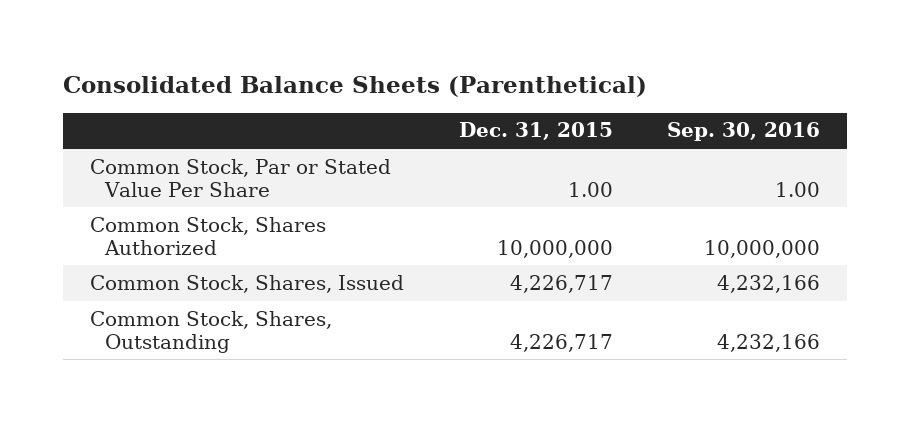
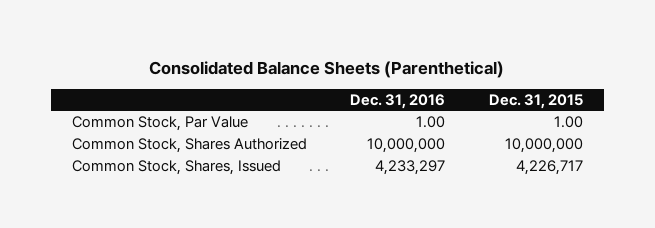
- | Dec. 31, 2015 | Sep. 30, 2016
+ | Dec. 31, 2016 | Dec. 31, 2015
- Common Stock, Par or Stated Value Per Share | 1.00 | 1.00
+ Common Stock, Par Value | 1.00 | 1.00
- Common Stock, Shares, Outstanding | 4,226,717 | 4,232,166

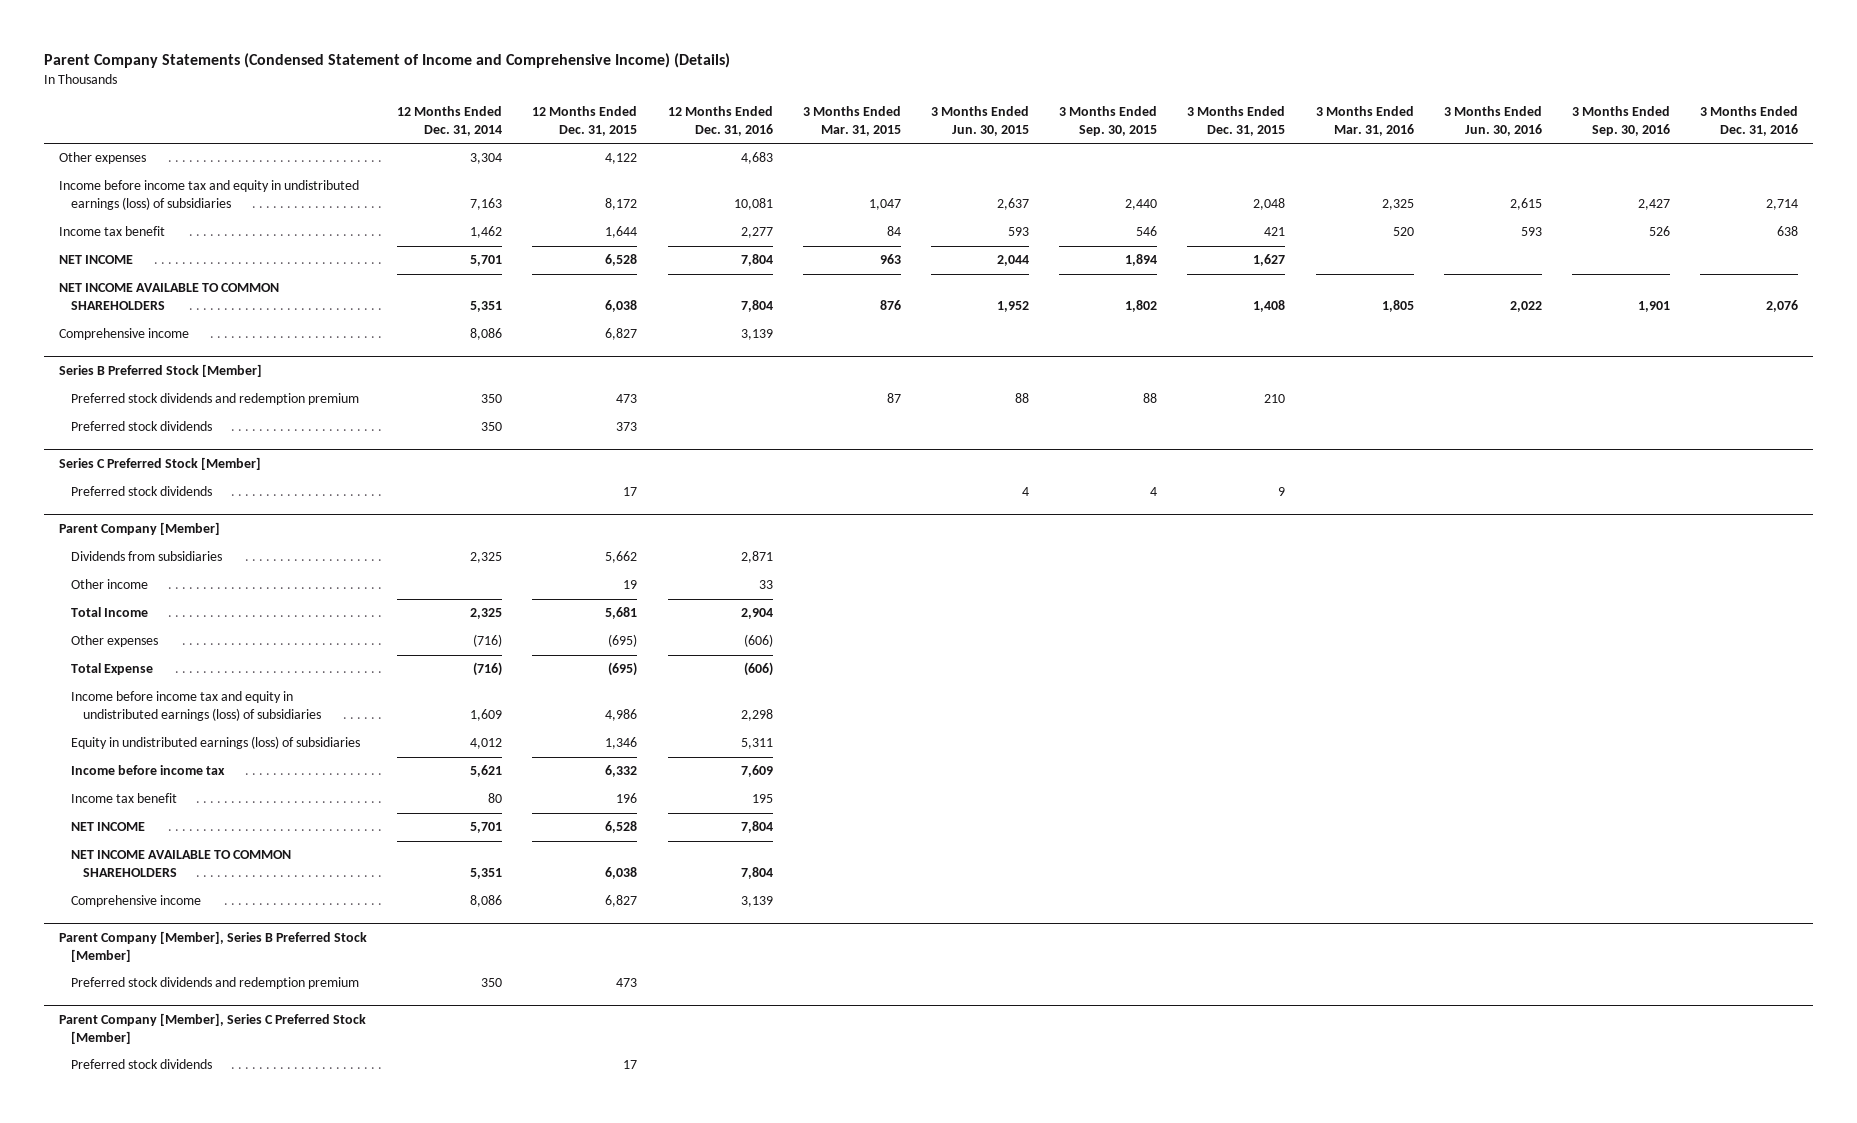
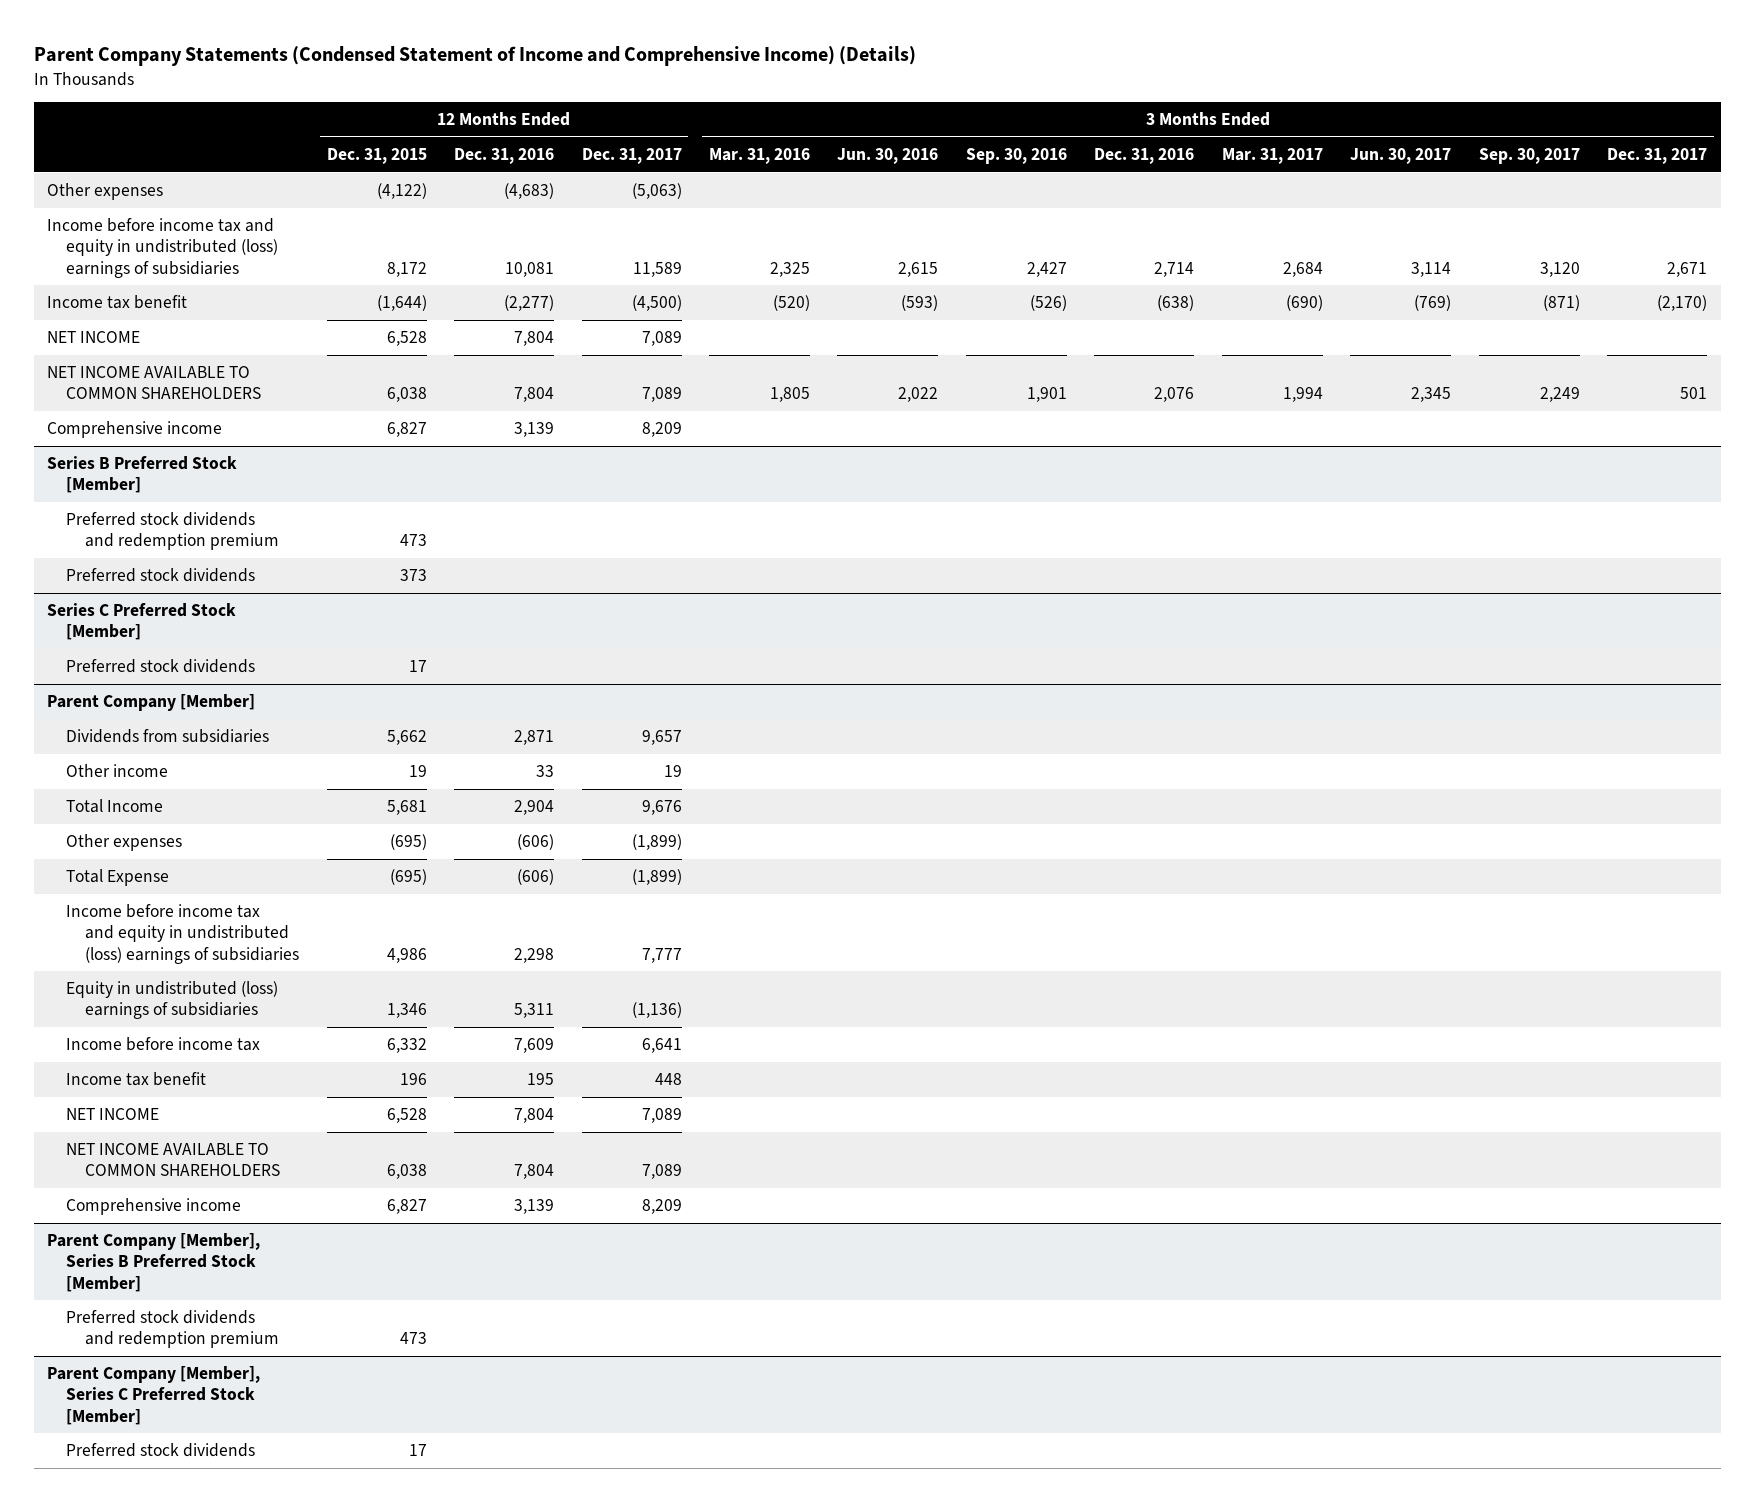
- | 12 Months Ended Dec. 31, 2014 | 12 Months Ended Dec. 31, 2015 | 12 Months Ended Dec. 31, 2016 | 3 Months Ended Mar. 31, 2015 | 3 Months Ended Jun. 30, 2015 | 3 Months Ended Sep. 30, 2015 | 3 Months Ended Dec. 31, 2015 | 3 Months Ended Mar. 31, 2016 | 3 Months Ended Jun. 30, 2016 | 3 Months Ended Sep. 30, 2016 | 3 Months Ended Dec. 31, 2016
+ | 12 Months Ended Dec. 31, 2015 | 12 Months Ended Dec. 31, 2016 | 12 Months Ended Dec. 31, 2017 | 3 Months Ended Mar. 31, 2016 | 3 Months Ended Jun. 30, 2016 | 3 Months Ended Sep. 30, 2016 | 3 Months Ended Dec. 31, 2016 | 3 Months Ended Mar. 31, 2017 | 3 Months Ended Jun. 30, 2017 | 3 Months Ended Sep. 30, 2017 | 3 Months Ended Dec. 31, 2017
- Other expenses | 3,304 | 4,122 | 4,683 | | | | | | | |
- Income before income tax and equity in undistributed earnings (loss) of subsidiaries | 7,163 | 8,172 | 10,081 | 1,047 | 2,637 | 2,440 | 2,048 | 2,325 | 2,615 | 2,427 | 2,714
- Income tax benefit | 1,462 | 1,644 | 2,277 | 84 | 593 | 546 | 421 | 520 | 593 | 526 | 638
+ Other expenses | (4,122) | (4,683) | (5,063) | | | | | | | |
+ Income before income tax and equity in undistributed (loss) earnings of subsidiaries | 8,172 | 10,081 | 11,589 | 2,325 | 2,615 | 2,427 | 2,714 | 2,684 | 3,114 | 3,120 | 2,671
+ Income tax benefit | (1,644) | (2,277) | (4,500) | (520) | (593) | (526) | (638) | (690) | (769) | (871) | (2,170)
@ Parent Company [Member]
- Income before income tax and equity in undistributed earnings (loss) of subsidiaries | 1,609 | 4,986 | 2,298 | | | | | | | |
- Equity in undistributed earnings (loss) of subsidiaries | 4,012 | 1,346 | 5,311 | | | | | | | |
+ Income before income tax and equity in undistributed (loss) earnings of subsidiaries | 4,986 | 2,298 | 7,777 | | | | | | | |
+ Equity in undistributed (loss) earnings of subsidiaries | 1,346 | 5,311 | (1,136) | | | | | | | |

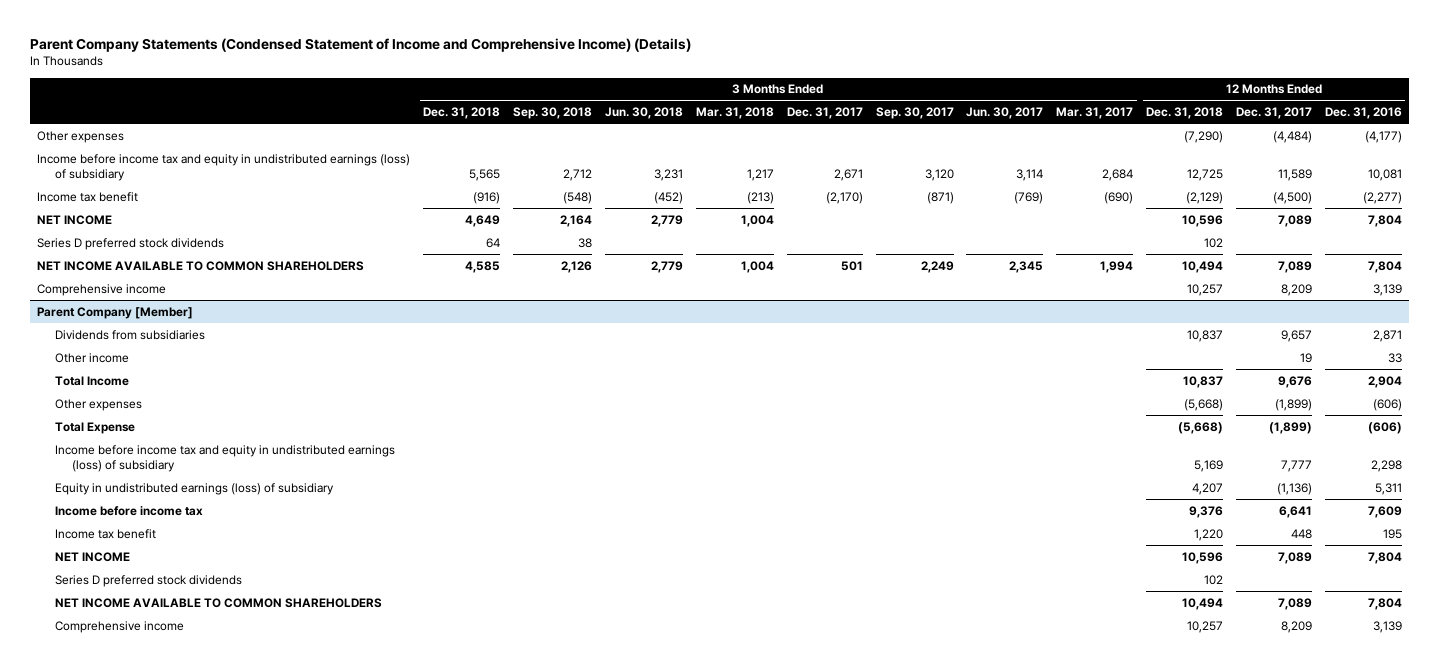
- | 12 Months Ended Dec. 31, 2015 | 12 Months Ended Dec. 31, 2016 | 12 Months Ended Dec. 31, 2017 | 3 Months Ended Mar. 31, 2016 | 3 Months Ended Jun. 30, 2016 | 3 Months Ended Sep. 30, 2016 | 3 Months Ended Dec. 31, 2016 | 3 Months Ended Mar. 31, 2017 | 3 Months Ended Jun. 30, 2017 | 3 Months Ended Sep. 30, 2017 | 3 Months Ended Dec. 31, 2017
+ | 3 Months Ended Dec. 31, 2018 | 3 Months Ended Sep. 30, 2018 | 3 Months Ended Jun. 30, 2018 | 3 Months Ended Mar. 31, 2018 | 3 Months Ended Dec. 31, 2017 | 3 Months Ended Sep. 30, 2017 | 3 Months Ended Jun. 30, 2017 | 3 Months Ended Mar. 31, 2017 | 12 Months Ended Dec. 31, 2018 | 12 Months Ended Dec. 31, 2017 | 12 Months Ended Dec. 31, 2016
- Other expenses | (4,122) | (4,683) | (5,063) | | | | | | | |
- Income before income tax and equity in undistributed (loss) earnings of subsidiaries | 8,172 | 10,081 | 11,589 | 2,325 | 2,615 | 2,427 | 2,714 | 2,684 | 3,114 | 3,120 | 2,671
+ Other expenses | | | | | | | | | (7,290) | (4,484) | (4,177)
+ Income before income tax and equity in undistributed earnings (loss) of subsidiary | 5,565 | 2,712 | 3,231 | 1,217 | 2,671 | 3,120 | 3,114 | 2,684 | 12,725 | 11,589 | 10,081
+ Series D preferred stock dividends | 64 | 38 | | | | | | | 102 | |
- Series B Preferred Stock [Member]
- Preferred stock dividends and redemption premium | 473 | | | | | | | | | |
- Preferred stock dividends | 373 | | | | | | | | | |
- Series C Preferred Stock [Member]
- Preferred stock dividends | 17 | | | | | | | | | |
@ Parent Company [Member]
- Income before income tax and equity in undistributed (loss) earnings of subsidiaries | 4,986 | 2,298 | 7,777 | | | | | | | |
- Equity in undistributed (loss) earnings of subsidiaries | 1,346 | 5,311 | (1,136) | | | | | | | |
+ Income before income tax and equity in undistributed earnings (loss) of subsidiary | | | | | | | | | 5,169 | 7,777 | 2,298
+ Equity in undistributed earnings (loss) of subsidiary | | | | | | | | | 4,207 | (1,136) | 5,311
+ Series D preferred stock dividends | | | | | | | | | 102 | |
- Parent Company [Member], Series B Preferred Stock [Member]
- Preferred stock dividends and redemption premium | 473 | | | | | | | | | |
- Parent Company [Member], Series C Preferred Stock [Member]
- Preferred stock dividends | 17 | | | | | | | | | |

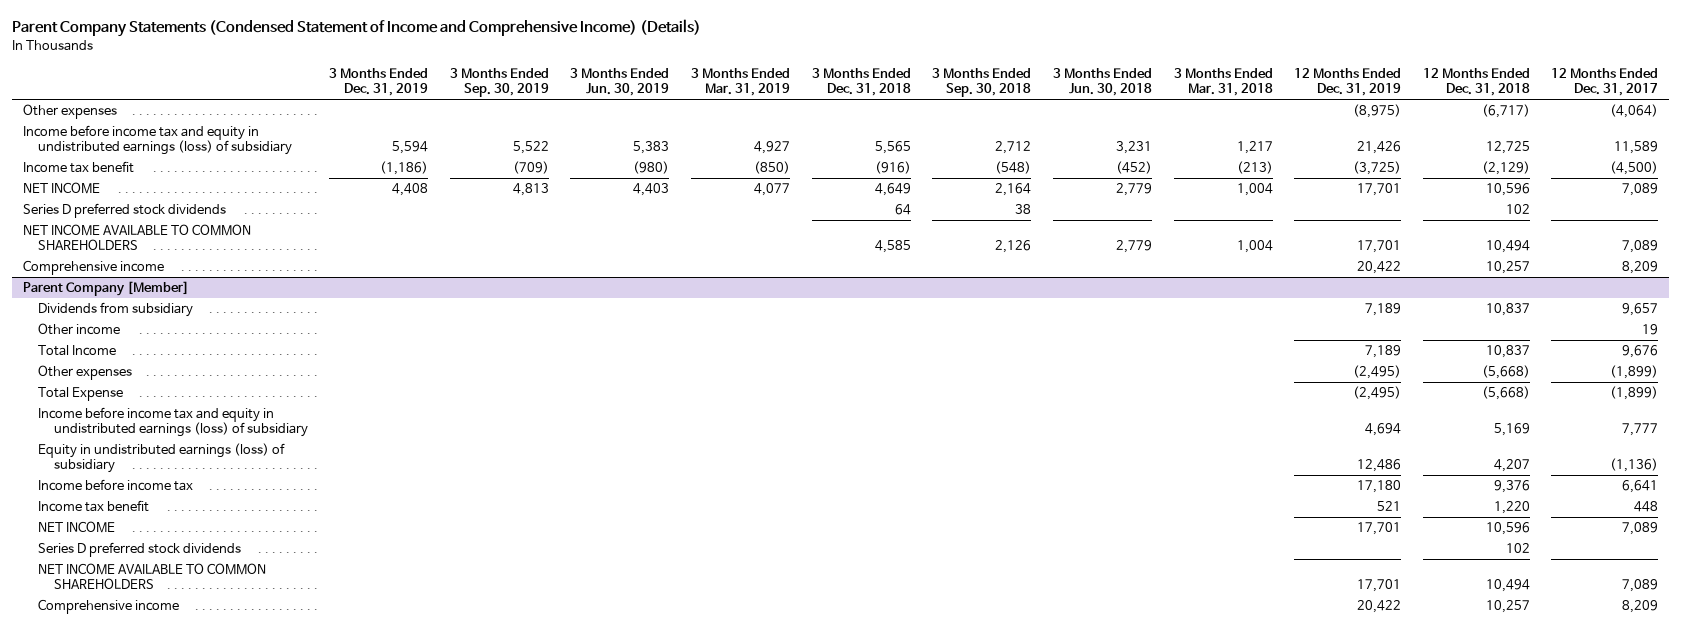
- | 3 Months Ended Dec. 31, 2018 | 3 Months Ended Sep. 30, 2018 | 3 Months Ended Jun. 30, 2018 | 3 Months Ended Mar. 31, 2018 | 3 Months Ended Dec. 31, 2017 | 3 Months Ended Sep. 30, 2017 | 3 Months Ended Jun. 30, 2017 | 3 Months Ended Mar. 31, 2017 | 12 Months Ended Dec. 31, 2018 | 12 Months Ended Dec. 31, 2017 | 12 Months Ended Dec. 31, 2016
+ | 3 Months Ended Dec. 31, 2019 | 3 Months Ended Sep. 30, 2019 | 3 Months Ended Jun. 30, 2019 | 3 Months Ended Mar. 31, 2019 | 3 Months Ended Dec. 31, 2018 | 3 Months Ended Sep. 30, 2018 | 3 Months Ended Jun. 30, 2018 | 3 Months Ended Mar. 31, 2018 | 12 Months Ended Dec. 31, 2019 | 12 Months Ended Dec. 31, 2018 | 12 Months Ended Dec. 31, 2017
- Other expenses | | | | | | | | | (7,290) | (4,484) | (4,177)
+ Other expenses | | | | | | | | | (8,975) | (6,717) | (4,064)
@ Parent Company [Member]
- Dividends from subsidiaries | | | | | | | | | 10,837 | 9,657 | 2,871
+ Dividends from subsidiary | | | | | | | | | 7,189 | 10,837 | 9,657

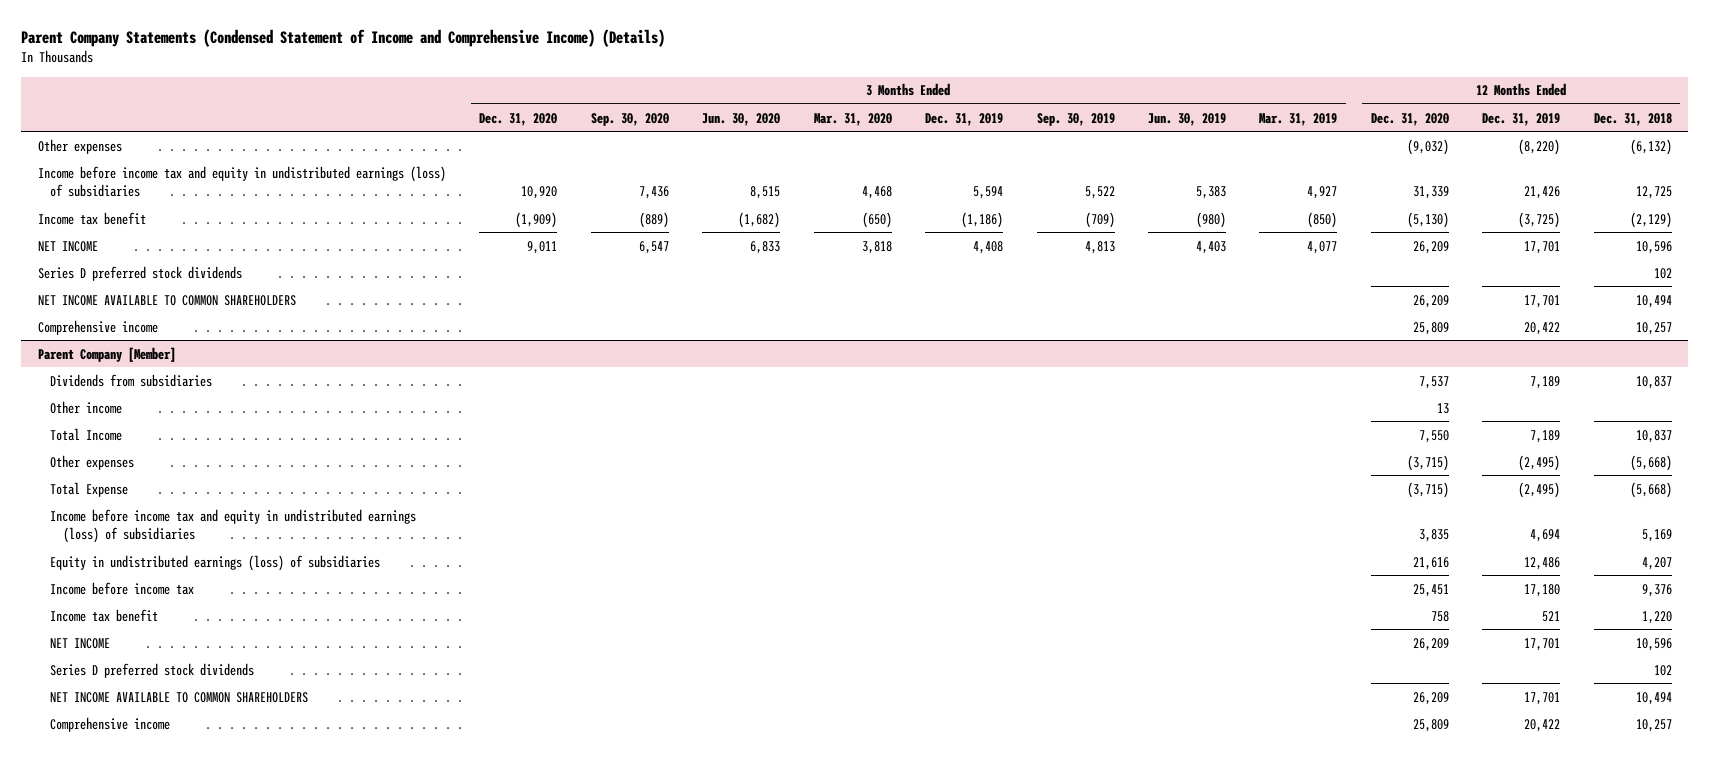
- | 3 Months Ended Dec. 31, 2019 | 3 Months Ended Sep. 30, 2019 | 3 Months Ended Jun. 30, 2019 | 3 Months Ended Mar. 31, 2019 | 3 Months Ended Dec. 31, 2018 | 3 Months Ended Sep. 30, 2018 | 3 Months Ended Jun. 30, 2018 | 3 Months Ended Mar. 31, 2018 | 12 Months Ended Dec. 31, 2019 | 12 Months Ended Dec. 31, 2018 | 12 Months Ended Dec. 31, 2017
+ | 3 Months Ended Dec. 31, 2020 | 3 Months Ended Sep. 30, 2020 | 3 Months Ended Jun. 30, 2020 | 3 Months Ended Mar. 31, 2020 | 3 Months Ended Dec. 31, 2019 | 3 Months Ended Sep. 30, 2019 | 3 Months Ended Jun. 30, 2019 | 3 Months Ended Mar. 31, 2019 | 12 Months Ended Dec. 31, 2020 | 12 Months Ended Dec. 31, 2019 | 12 Months Ended Dec. 31, 2018
- Other expenses | | | | | | | | | (8,975) | (6,717) | (4,064)
- Income before income tax and equity in undistributed earnings (loss) of subsidiary | 5,594 | 5,522 | 5,383 | 4,927 | 5,565 | 2,712 | 3,231 | 1,217 | 21,426 | 12,725 | 11,589
+ Other expenses | | | | | | | | | (9,032) | (8,220) | (6,132)
+ Income before income tax and equity in undistributed earnings (loss) of subsidiaries | 10,920 | 7,436 | 8,515 | 4,468 | 5,594 | 5,522 | 5,383 | 4,927 | 31,339 | 21,426 | 12,725
@ Parent Company [Member]
- Dividends from subsidiary | | | | | | | | | 7,189 | 10,837 | 9,657
+ Dividends from subsidiaries | | | | | | | | | 7,537 | 7,189 | 10,837
- Income before income tax and equity in undistributed earnings (loss) of subsidiary | | | | | | | | | 4,694 | 5,169 | 7,777
- Equity in undistributed earnings (loss) of subsidiary | | | | | | | | | 12,486 | 4,207 | (1,136)
+ Income before income tax and equity in undistributed earnings (loss) of subsidiaries | | | | | | | | | 3,835 | 4,694 | 5,169
+ Equity in undistributed earnings (loss) of subsidiaries | | | | | | | | | 21,616 | 12,486 | 4,207

